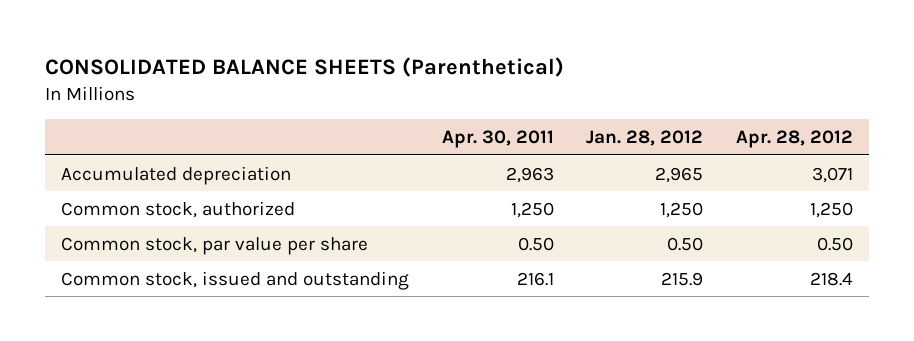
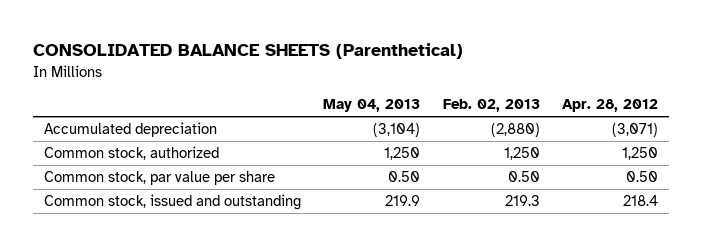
- | Apr. 30, 2011 | Jan. 28, 2012 | Apr. 28, 2012
+ | May 04, 2013 | Feb. 02, 2013 | Apr. 28, 2012
- Accumulated depreciation | 2,963 | 2,965 | 3,071
+ Accumulated depreciation | (3,104) | (2,880) | (3,071)

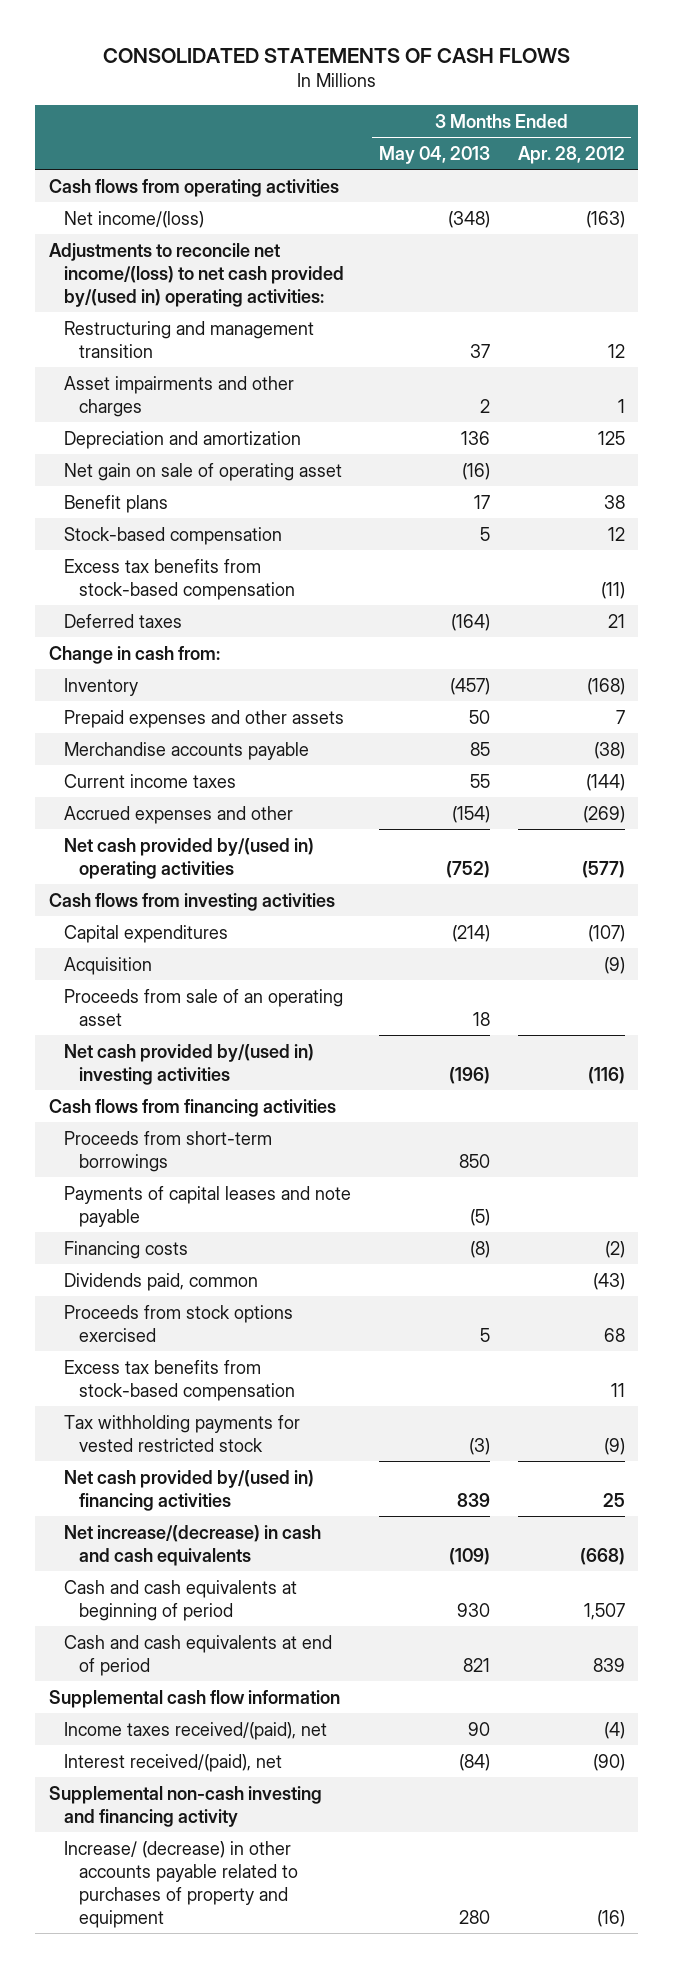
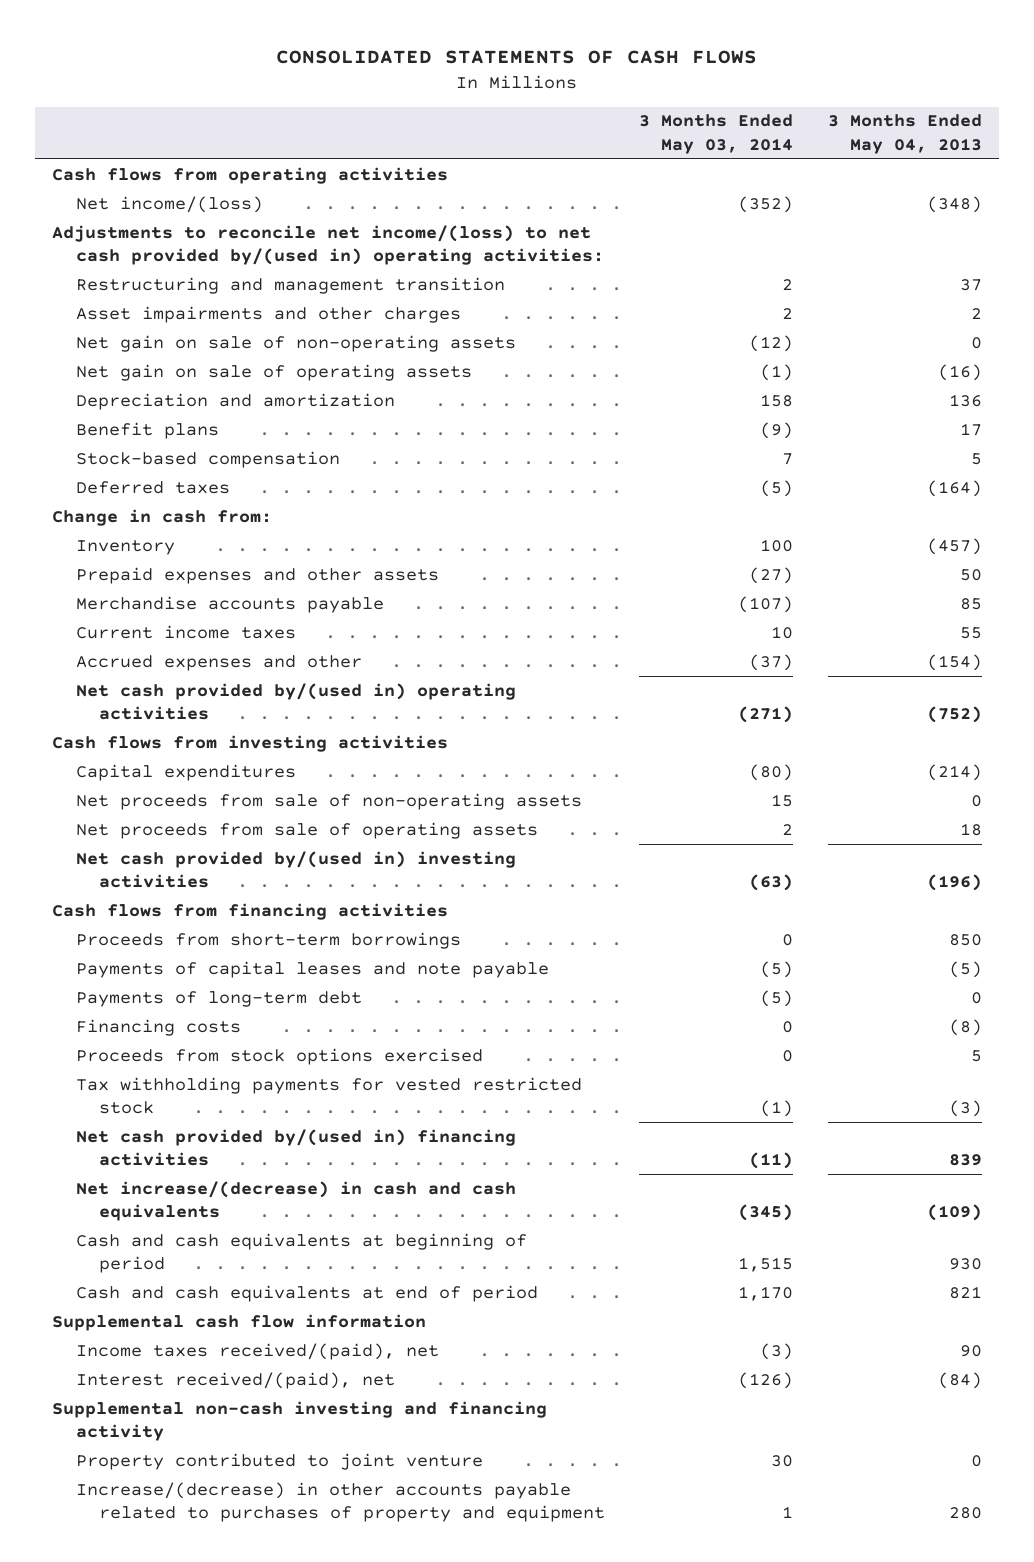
- | 3 Months Ended May 04, 2013 | 3 Months Ended Apr. 28, 2012
+ | 3 Months Ended May 03, 2014 | 3 Months Ended May 04, 2013
+ Net gain on sale of non-operating assets | (12) | 0
+ Net gain on sale of operating assets | (1) | (16)
- Net gain on sale of operating asset | (16) |
- Excess tax benefits from stock-based compensation | | (11)
- Acquisition | | (9)
- Proceeds from sale of an operating asset | 18 |
+ Net proceeds from sale of non-operating assets | 15 | 0
+ Net proceeds from sale of operating assets | 2 | 18
+ Payments of long-term debt | (5) | 0
- Dividends paid, common | | (43)
- Excess tax benefits from stock-based compensation | | 11
- Increase/ (decrease) in other accounts payable related to purchases of property and equipment | 280 | (16)
+ Property contributed to joint venture | 30 | 0
+ Increase/(decrease) in other accounts payable related to purchases of property and equipment | 1 | 280

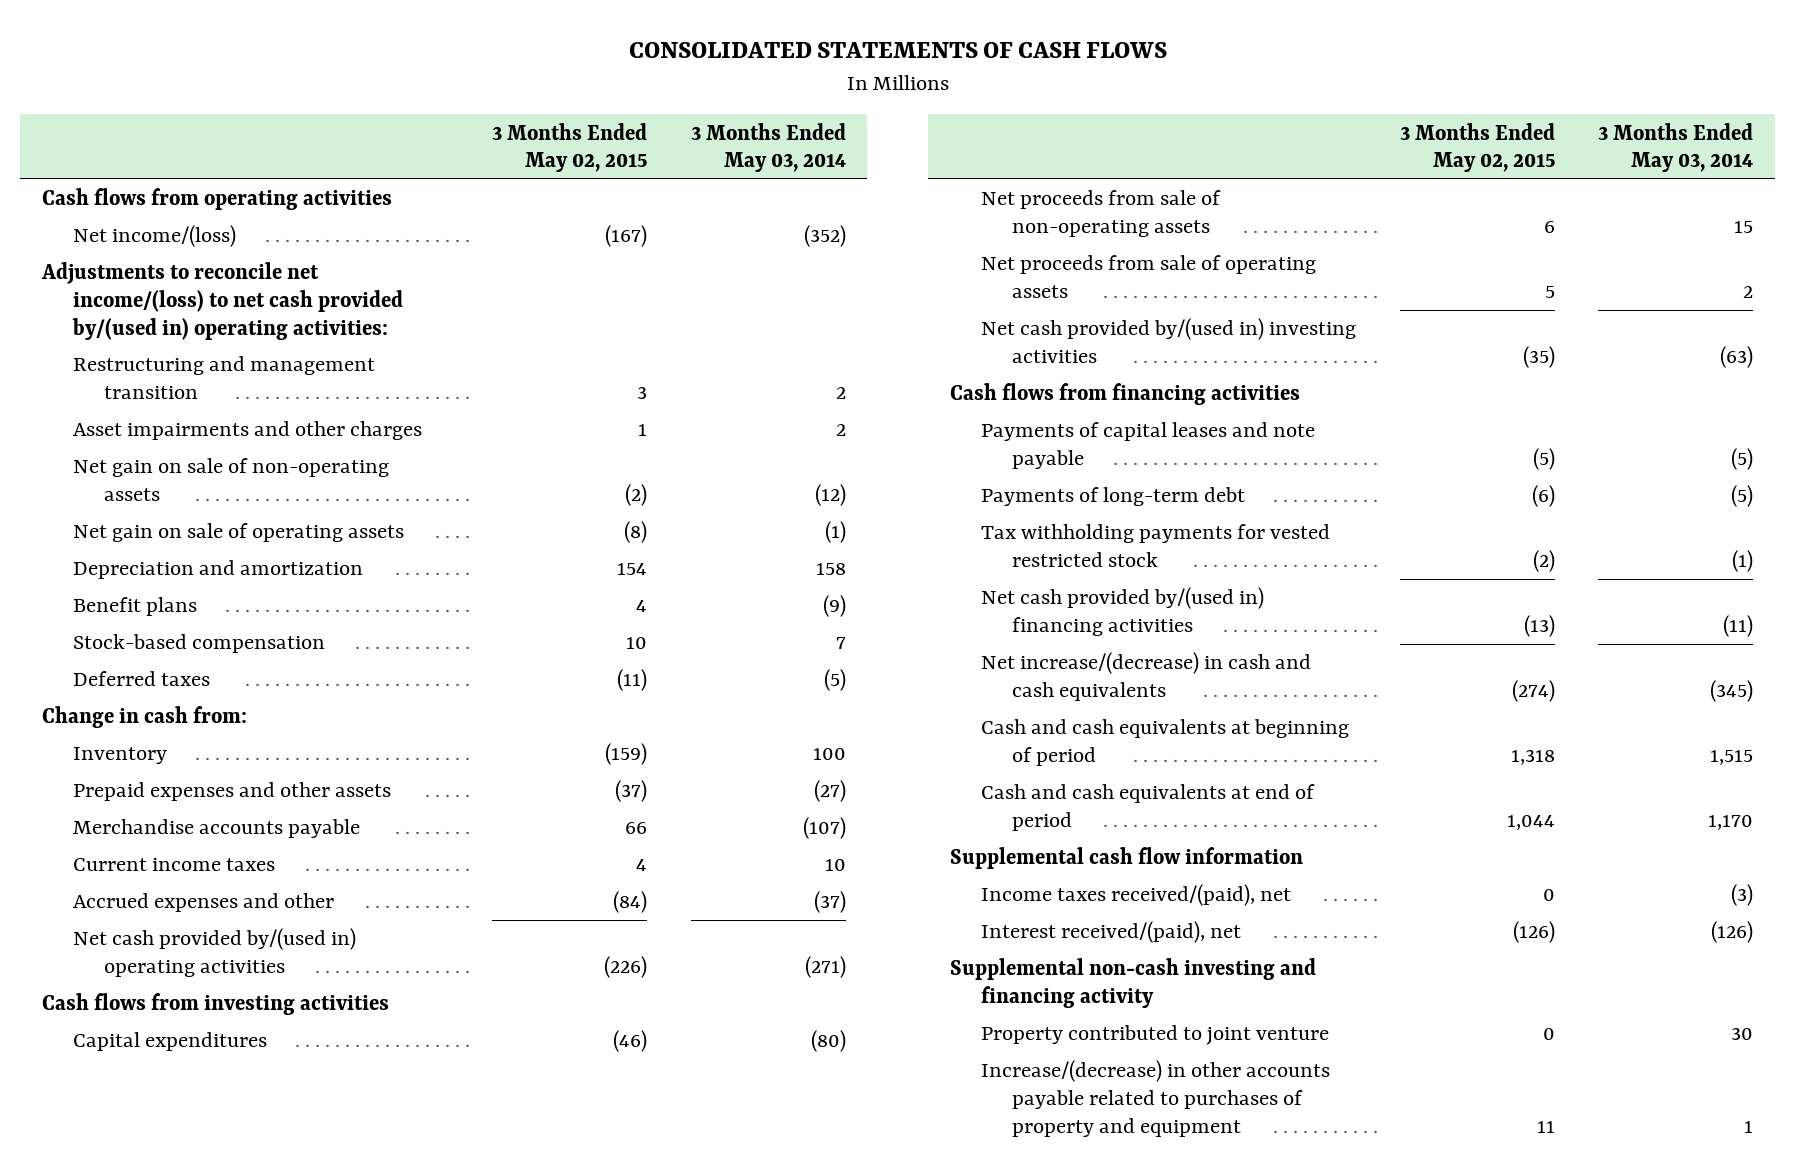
- | 3 Months Ended May 03, 2014 | 3 Months Ended May 04, 2013
+ | 3 Months Ended May 02, 2015 | 3 Months Ended May 03, 2014
- Proceeds from short-term borrowings | 0 | 850
- Financing costs | 0 | (8)
- Proceeds from stock options exercised | 0 | 5

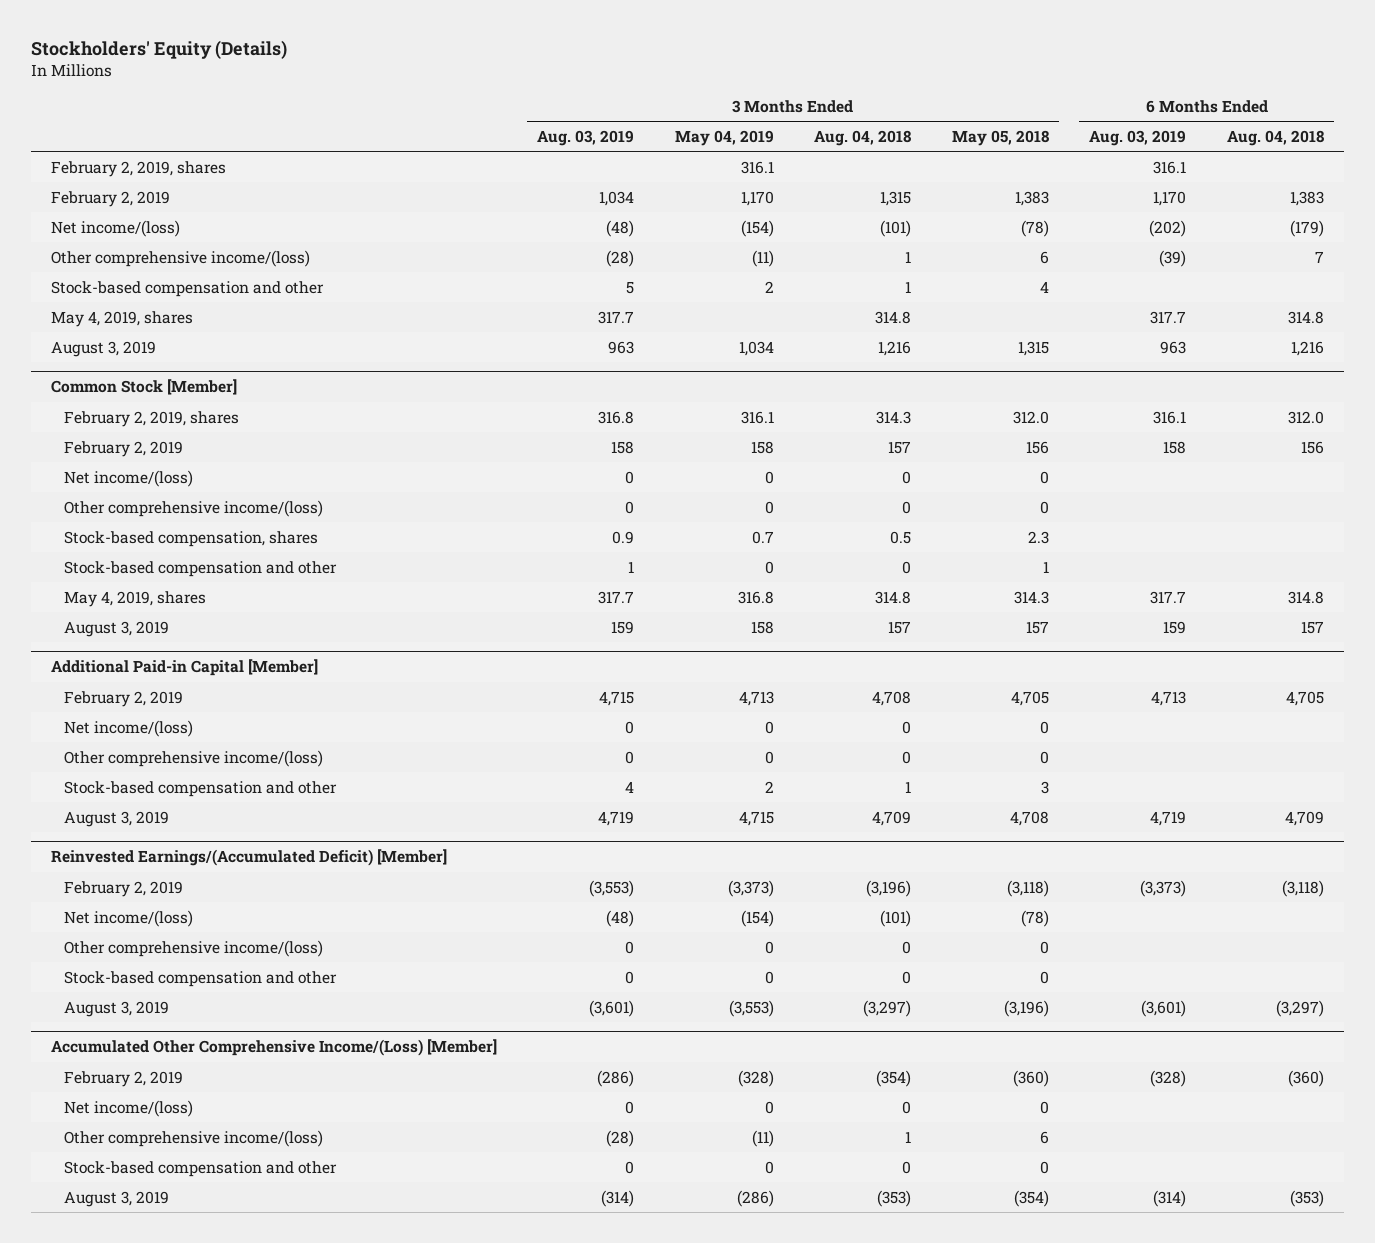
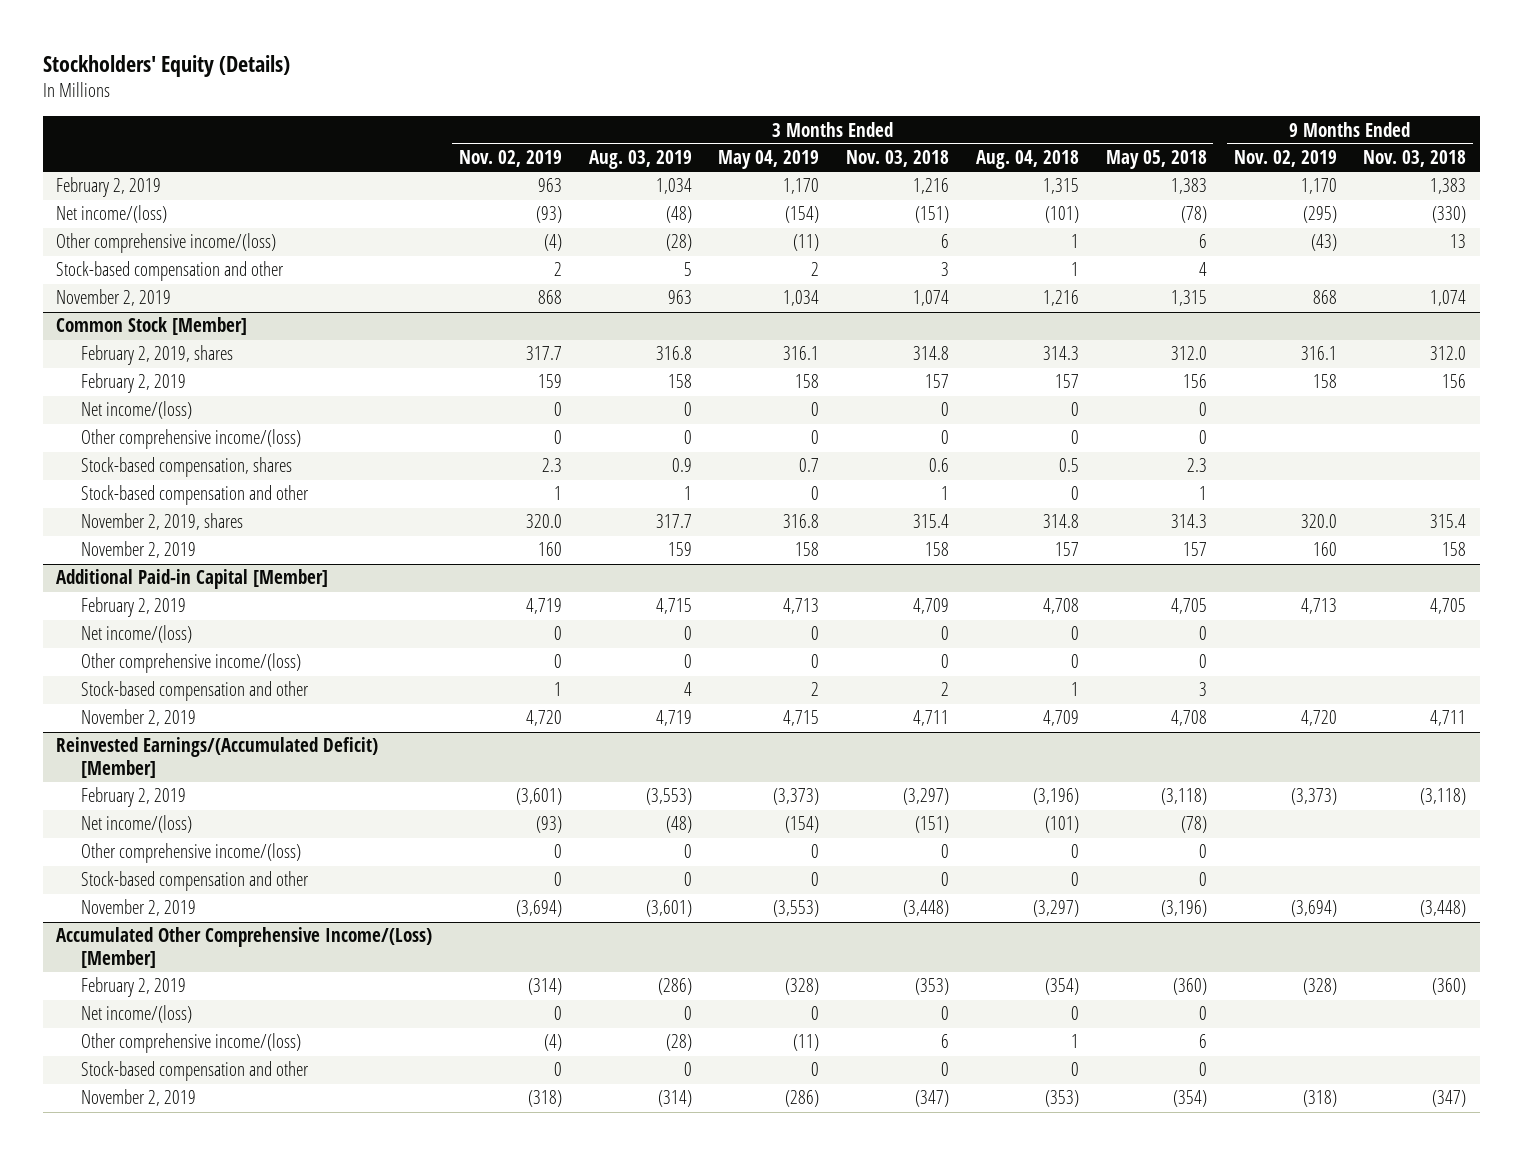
- | 3 Months Ended Aug. 03, 2019 | 3 Months Ended May 04, 2019 | 3 Months Ended Aug. 04, 2018 | 3 Months Ended May 05, 2018 | 6 Months Ended Aug. 03, 2019 | 6 Months Ended Aug. 04, 2018
+ | 3 Months Ended Nov. 02, 2019 | 3 Months Ended Aug. 03, 2019 | 3 Months Ended May 04, 2019 | 3 Months Ended Nov. 03, 2018 | 3 Months Ended Aug. 04, 2018 | 3 Months Ended May 05, 2018 | 9 Months Ended Nov. 02, 2019 | 9 Months Ended Nov. 03, 2018
- February 2, 2019, shares | | 316.1 | | | 316.1 |
- May 4, 2019, shares | 317.7 | | 314.8 | | 317.7 | 314.8
- August 3, 2019 | 963 | 1,034 | 1,216 | 1,315 | 963 | 1,216
+ November 2, 2019 | 868 | 963 | 1,034 | 1,074 | 1,216 | 1,315 | 868 | 1,074
@ Common Stock [Member]
- May 4, 2019, shares | 317.7 | 316.8 | 314.8 | 314.3 | 317.7 | 314.8
- August 3, 2019 | 159 | 158 | 157 | 157 | 159 | 157
+ November 2, 2019, shares | 320.0 | 317.7 | 316.8 | 315.4 | 314.8 | 314.3 | 320.0 | 315.4
+ November 2, 2019 | 160 | 159 | 158 | 158 | 157 | 157 | 160 | 158
@ Additional Paid-in Capital [Member]
- August 3, 2019 | 4,719 | 4,715 | 4,709 | 4,708 | 4,719 | 4,709
+ November 2, 2019 | 4,720 | 4,719 | 4,715 | 4,711 | 4,709 | 4,708 | 4,720 | 4,711
@ Reinvested Earnings/(Accumulated Deficit) [Member]
- August 3, 2019 | (3,601) | (3,553) | (3,297) | (3,196) | (3,601) | (3,297)
+ November 2, 2019 | (3,694) | (3,601) | (3,553) | (3,448) | (3,297) | (3,196) | (3,694) | (3,448)
@ Accumulated Other Comprehensive Income/(Loss) [Member]
- August 3, 2019 | (314) | (286) | (353) | (354) | (314) | (353)
+ November 2, 2019 | (318) | (314) | (286) | (347) | (353) | (354) | (318) | (347)

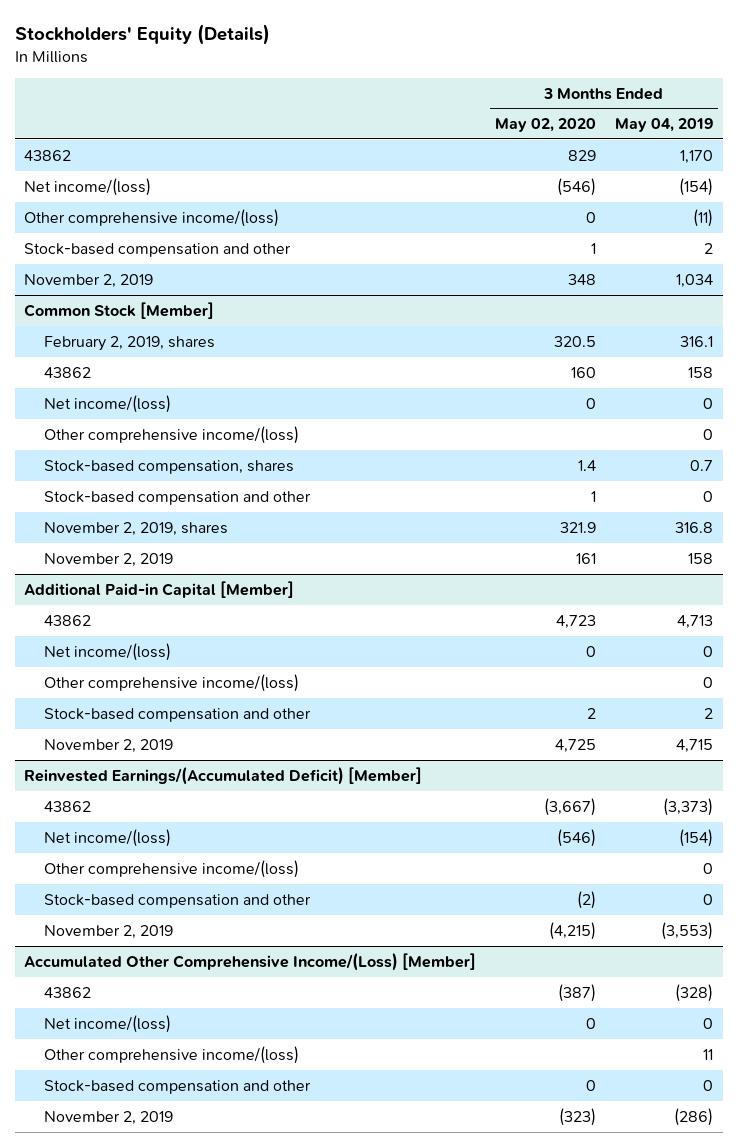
- | 3 Months Ended Nov. 02, 2019 | 3 Months Ended Aug. 03, 2019 | 3 Months Ended May 04, 2019 | 3 Months Ended Nov. 03, 2018 | 3 Months Ended Aug. 04, 2018 | 3 Months Ended May 05, 2018 | 9 Months Ended Nov. 02, 2019 | 9 Months Ended Nov. 03, 2018
+ | 3 Months Ended May 02, 2020 | 3 Months Ended May 04, 2019
- February 2, 2019 | 963 | 1,034 | 1,170 | 1,216 | 1,315 | 1,383 | 1,170 | 1,383
+ 43862 | 829 | 1,170
@ Common Stock [Member]
- February 2, 2019 | 159 | 158 | 158 | 157 | 157 | 156 | 158 | 156
+ 43862 | 160 | 158
@ Additional Paid-in Capital [Member]
- February 2, 2019 | 4,719 | 4,715 | 4,713 | 4,709 | 4,708 | 4,705 | 4,713 | 4,705
+ 43862 | 4,723 | 4,713
@ Reinvested Earnings/(Accumulated Deficit) [Member]
- February 2, 2019 | (3,601) | (3,553) | (3,373) | (3,297) | (3,196) | (3,118) | (3,373) | (3,118)
+ 43862 | (3,667) | (3,373)
@ Accumulated Other Comprehensive Income/(Loss) [Member]
- February 2, 2019 | (314) | (286) | (328) | (353) | (354) | (360) | (328) | (360)
+ 43862 | (387) | (328)
- Other comprehensive income/(loss) | (4) | (28) | (11) | 6 | 1 | 6 | |
+ Other comprehensive income/(loss) | | 11

